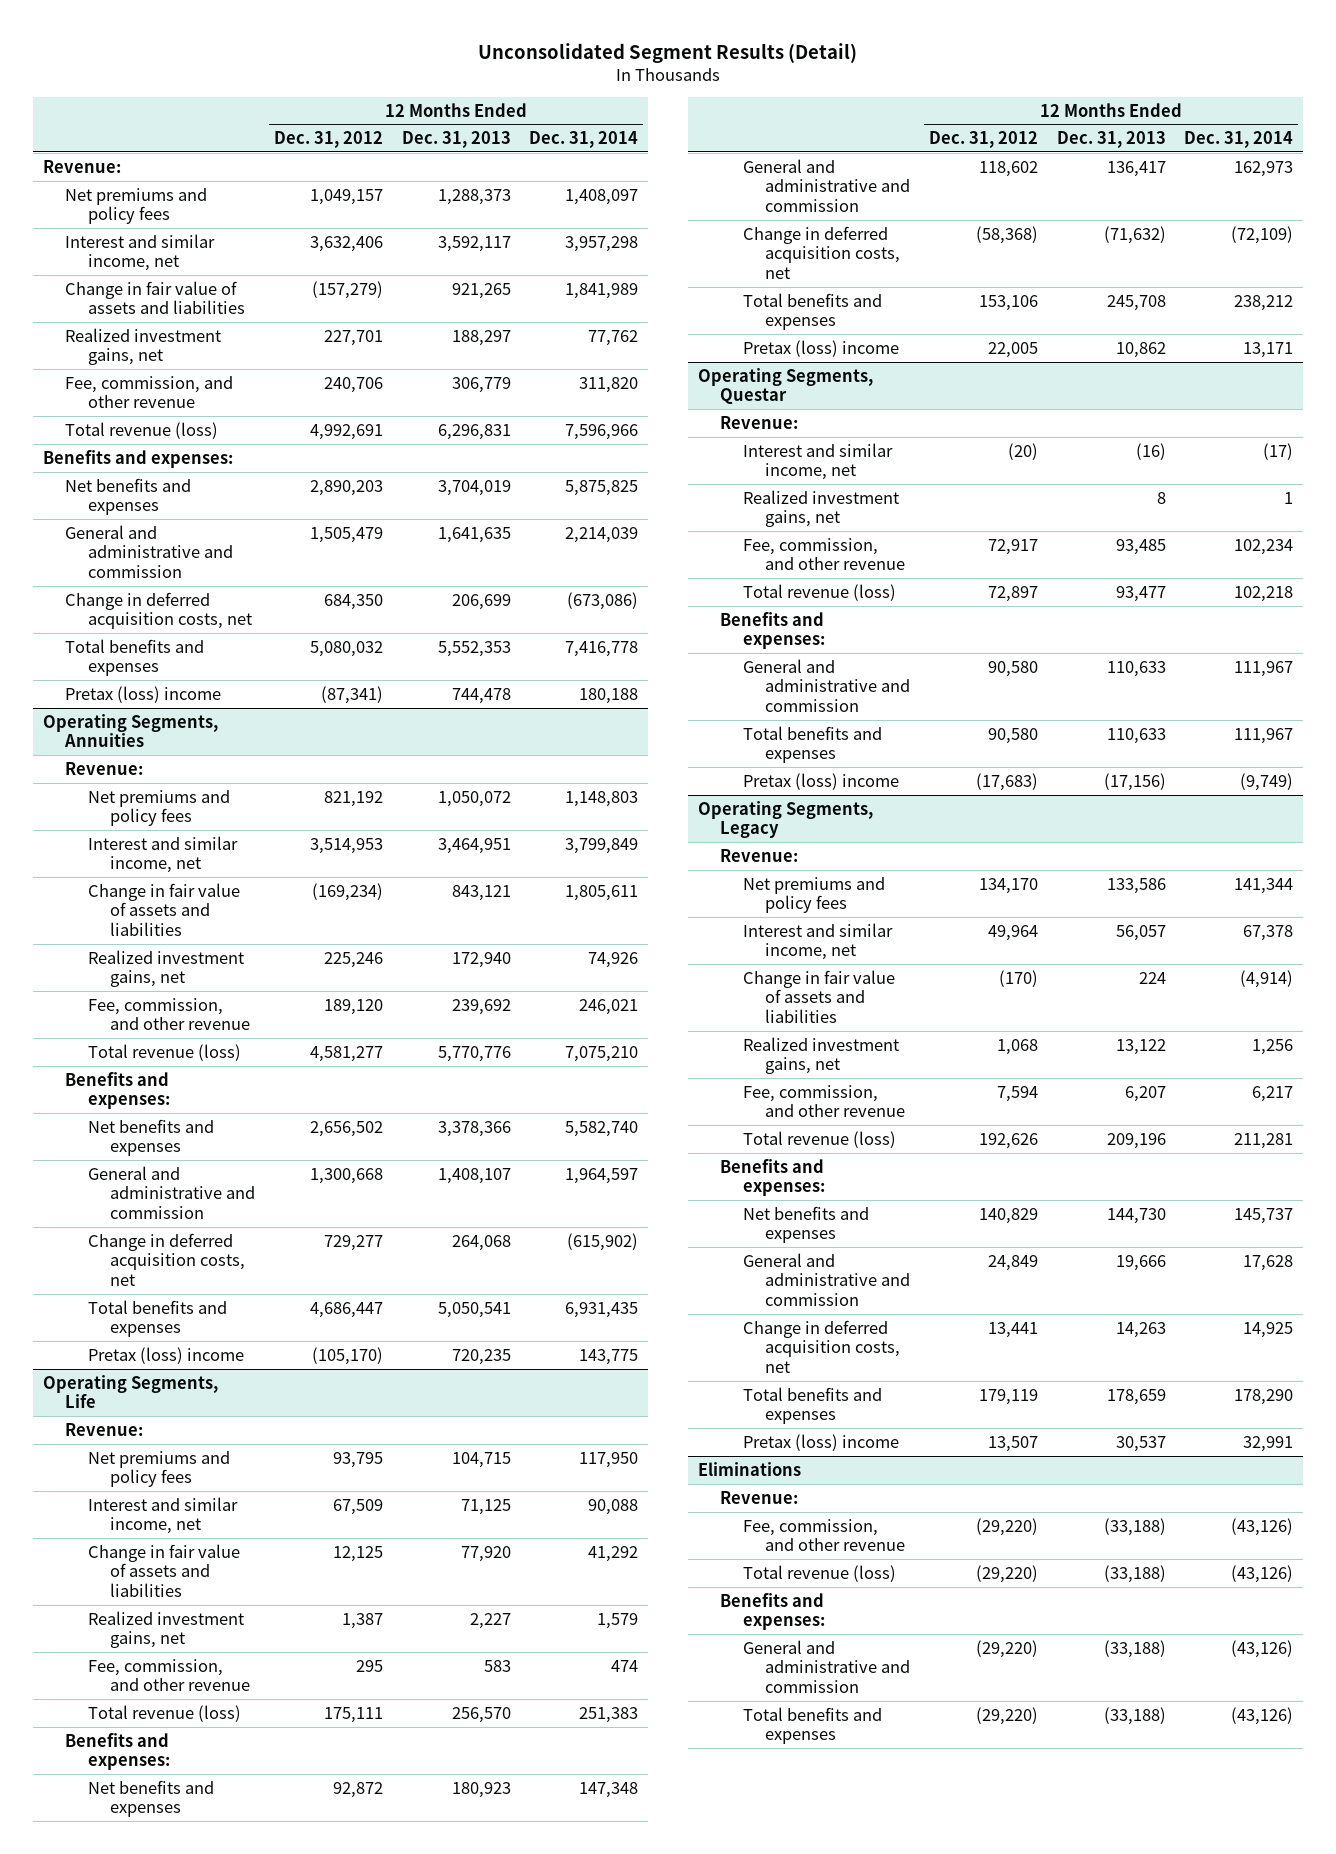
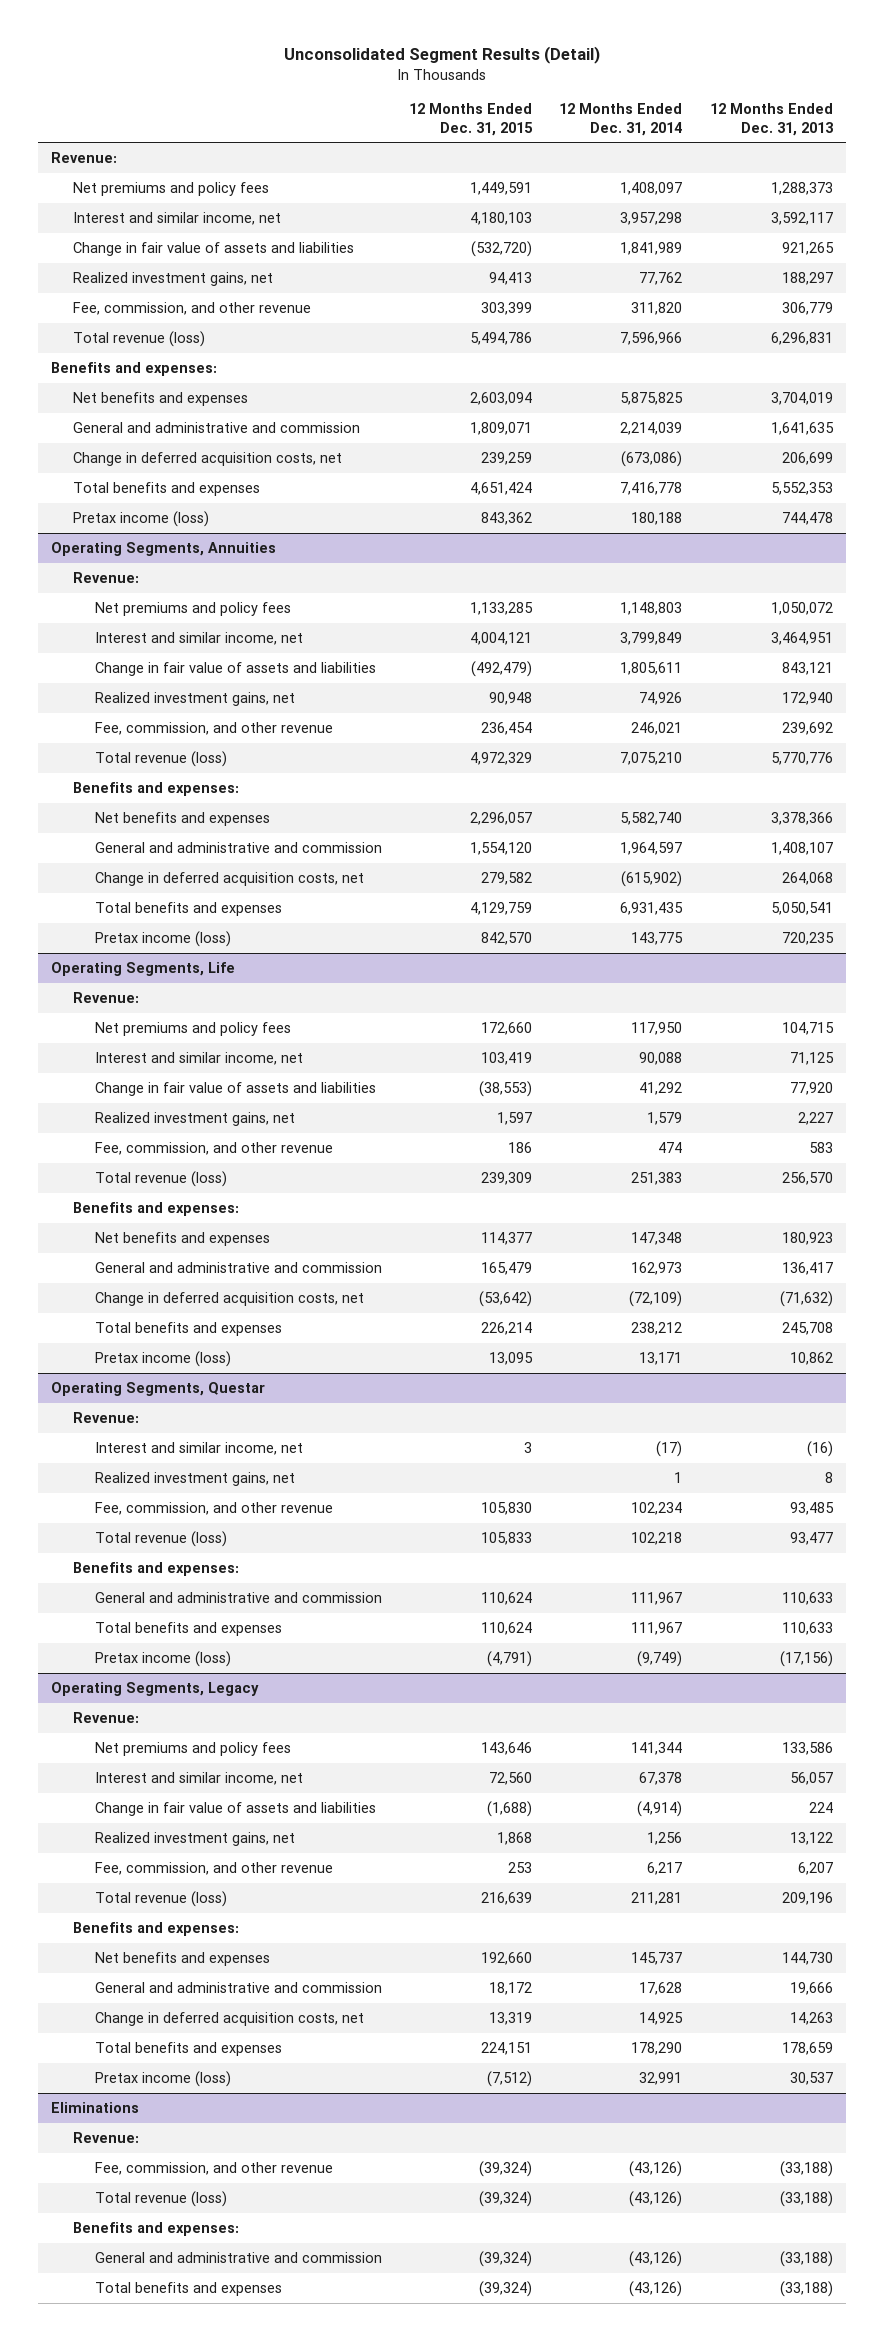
- | 12 Months Ended Dec. 31, 2012 | 12 Months Ended Dec. 31, 2013 | 12 Months Ended Dec. 31, 2014
+ | 12 Months Ended Dec. 31, 2015 | 12 Months Ended Dec. 31, 2014 | 12 Months Ended Dec. 31, 2013
- Pretax (loss) income | (87,341) | 744,478 | 180,188
+ Pretax income (loss) | 843,362 | 180,188 | 744,478
@ Operating Segments, Annuities
- Pretax (loss) income | (105,170) | 720,235 | 143,775
+ Pretax income (loss) | 842,570 | 143,775 | 720,235
@ Operating Segments, Life
- Pretax (loss) income | 22,005 | 10,862 | 13,171
+ Pretax income (loss) | 13,095 | 13,171 | 10,862
@ Operating Segments, Questar
- Pretax (loss) income | (17,683) | (17,156) | (9,749)
+ Pretax income (loss) | (4,791) | (9,749) | (17,156)
@ Operating Segments, Legacy
- Pretax (loss) income | 13,507 | 30,537 | 32,991
+ Pretax income (loss) | (7,512) | 32,991 | 30,537

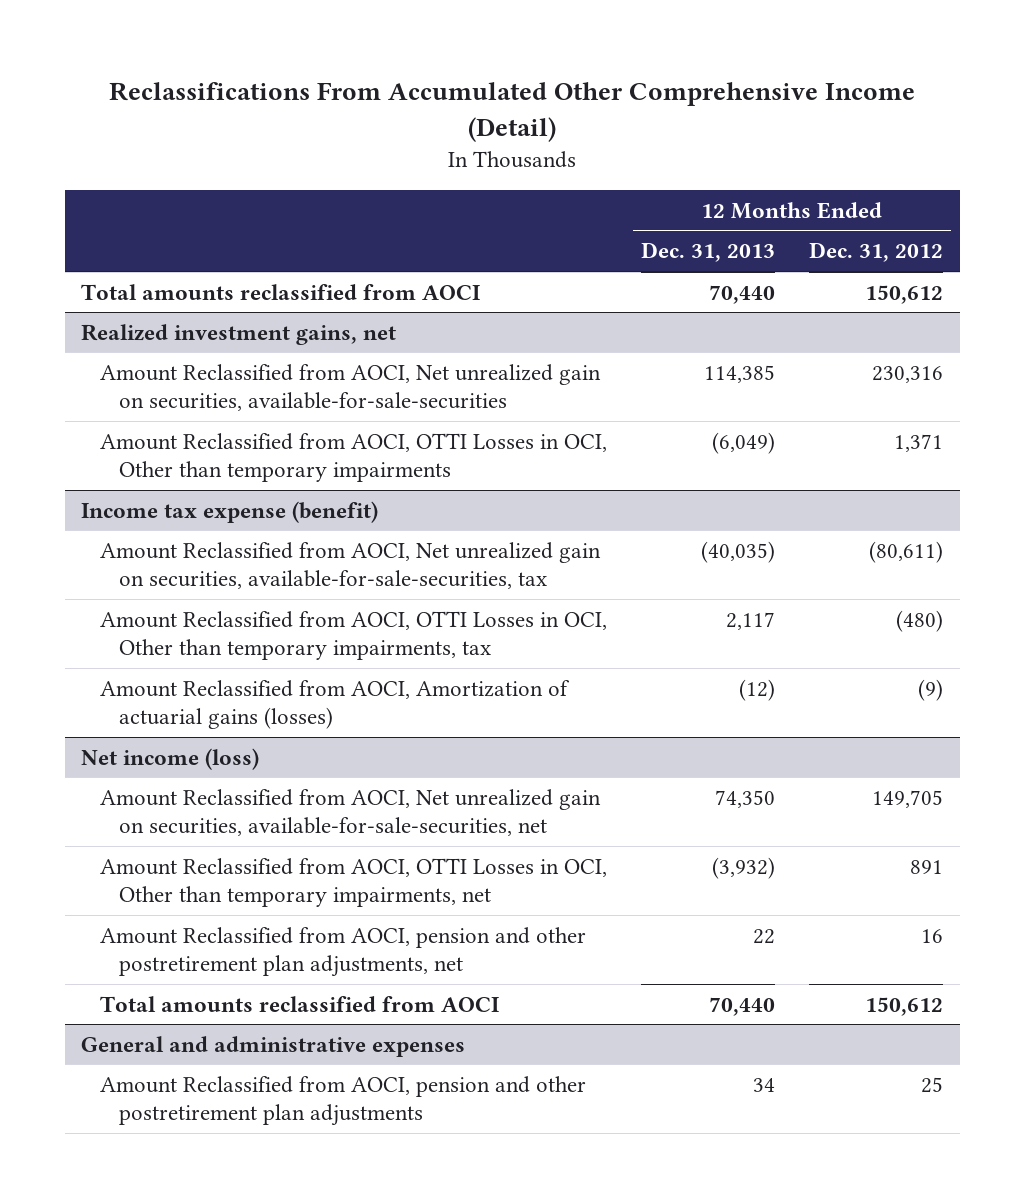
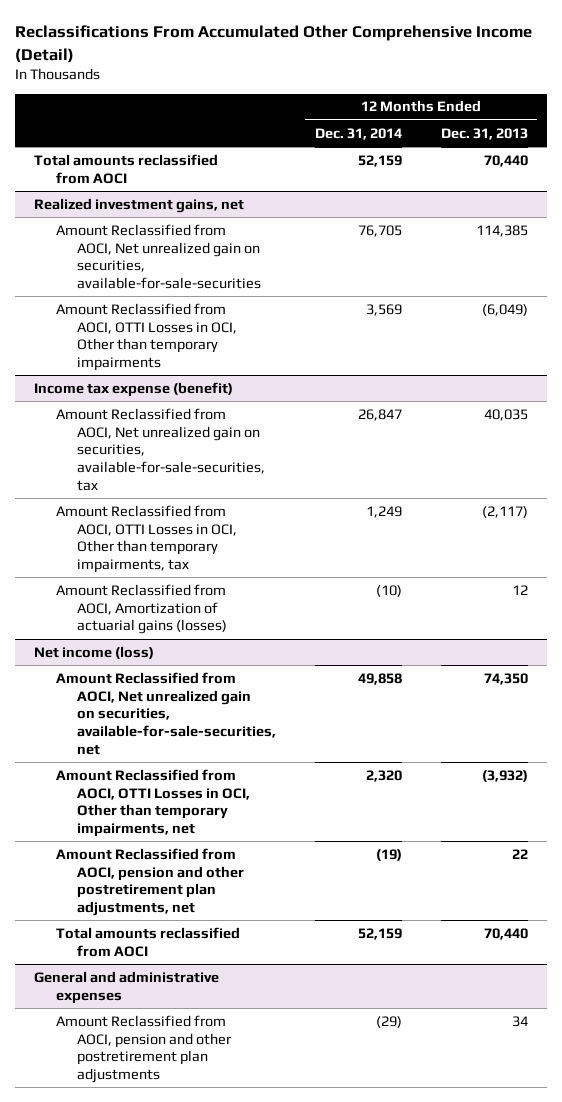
- | 12 Months Ended Dec. 31, 2013 | 12 Months Ended Dec. 31, 2012
+ | 12 Months Ended Dec. 31, 2014 | 12 Months Ended Dec. 31, 2013
@ Income tax expense (benefit)
- Amount Reclassified from AOCI, Net unrealized gain on securities, available-for-sale-securities, tax | (40,035) | (80,611)
- Amount Reclassified from AOCI, OTTI Losses in OCI, Other than temporary impairments, tax | 2,117 | (480)
- Amount Reclassified from AOCI, Amortization of actuarial gains (losses) | (12) | (9)
+ Amount Reclassified from AOCI, Net unrealized gain on securities, available-for-sale-securities, tax | 26,847 | 40,035
+ Amount Reclassified from AOCI, OTTI Losses in OCI, Other than temporary impairments, tax | 1,249 | (2,117)
+ Amount Reclassified from AOCI, Amortization of actuarial gains (losses) | (10) | 12

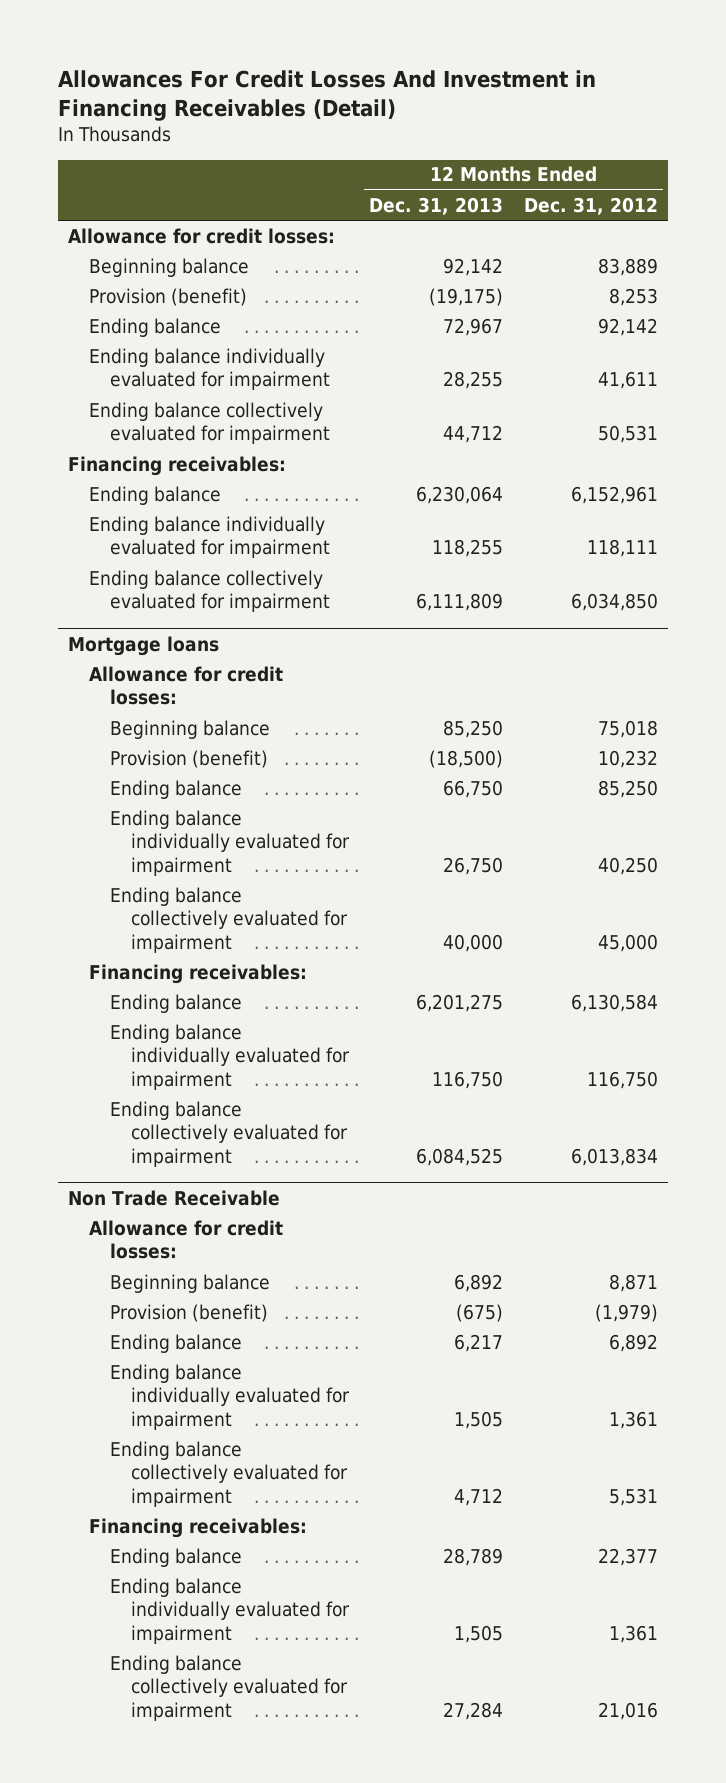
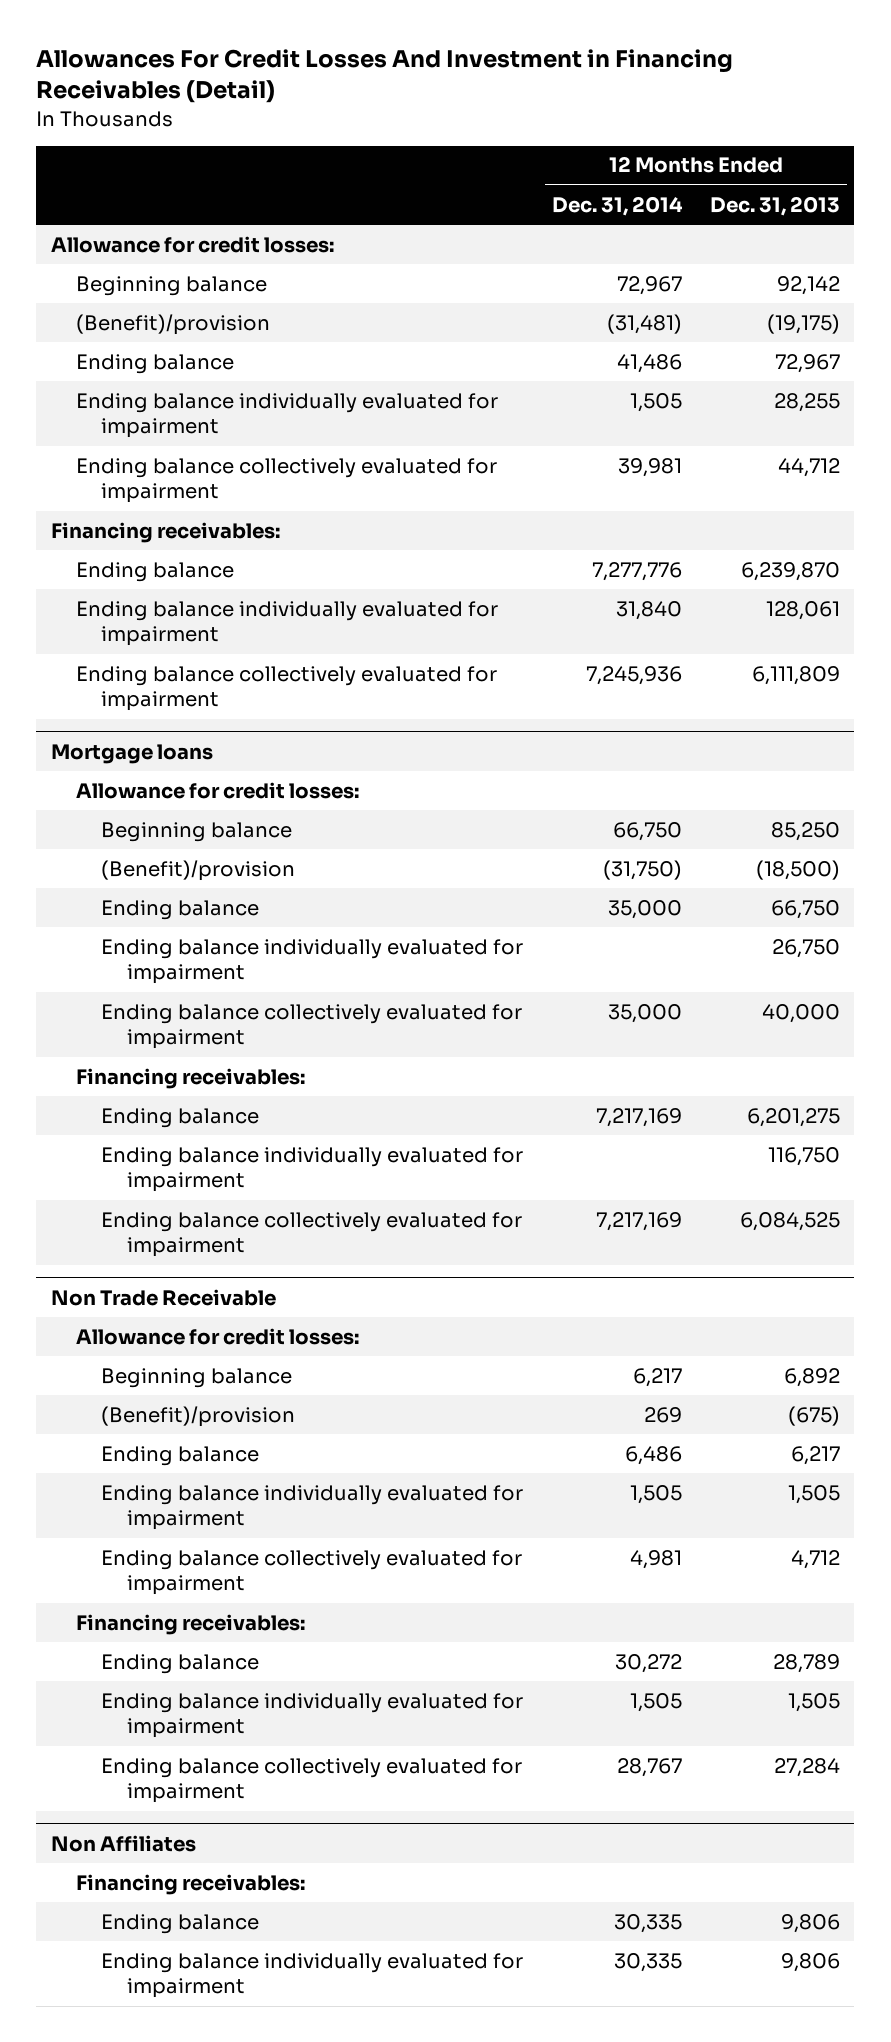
- | 12 Months Ended Dec. 31, 2013 | 12 Months Ended Dec. 31, 2012
+ | 12 Months Ended Dec. 31, 2014 | 12 Months Ended Dec. 31, 2013
- Provision (benefit) | (19,175) | 8,253
+ (Benefit)/provision | (31,481) | (19,175)
- Ending balance | 6,230,064 | 6,152,961
- Ending balance individually evaluated for impairment | 118,255 | 118,111
+ Ending balance | 7,277,776 | 6,239,870
+ Ending balance individually evaluated for impairment | 31,840 | 128,061
@ Mortgage loans
- Provision (benefit) | (18,500) | 10,232
+ (Benefit)/provision | (31,750) | (18,500)
@ Non Trade Receivable
- Provision (benefit) | (675) | (1,979)
+ (Benefit)/provision | 269 | (675)
+ Non Affiliates
+ Financing receivables:
+ Ending balance | 30,335 | 9,806
+ Ending balance individually evaluated for impairment | 30,335 | 9,806

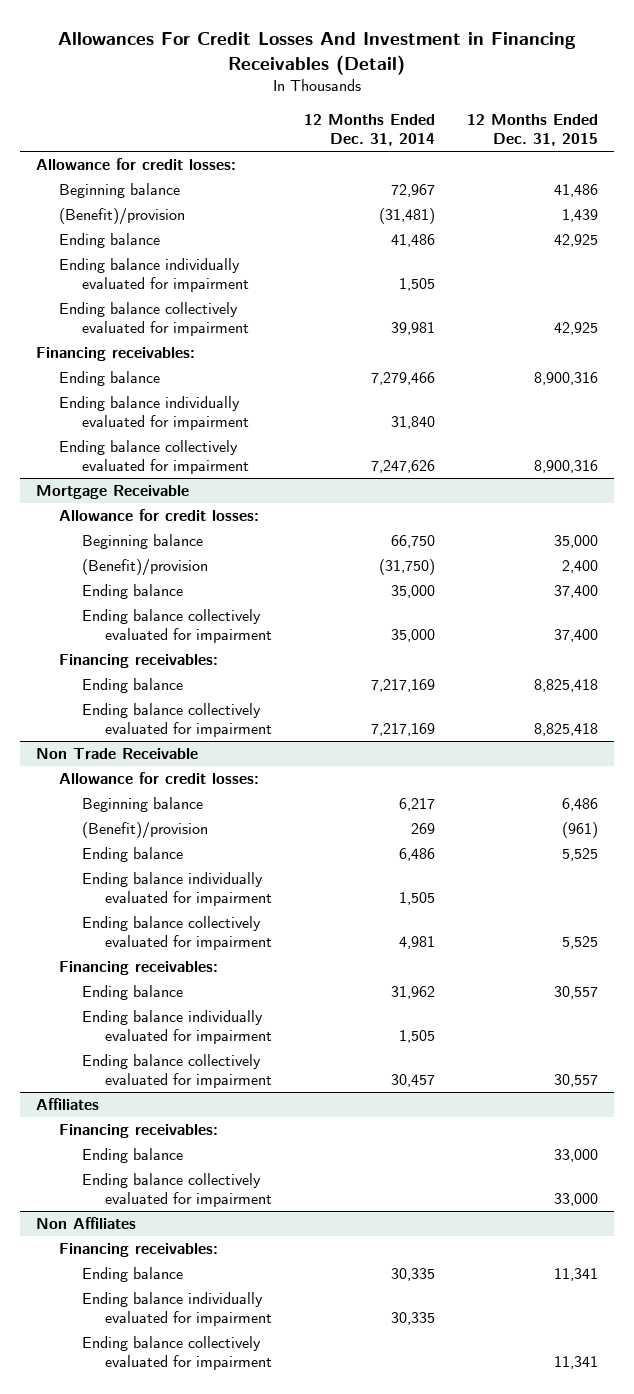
- | 12 Months Ended Dec. 31, 2014 | 12 Months Ended Dec. 31, 2013
+ | 12 Months Ended Dec. 31, 2014 | 12 Months Ended Dec. 31, 2015
- Ending balance | 7,277,776 | 6,239,870
+ Ending balance | 7,279,466 | 8,900,316
- Ending balance collectively evaluated for impairment | 7,245,936 | 6,111,809
- Mortgage loans
+ Ending balance collectively evaluated for impairment | 7,247,626 | 8,900,316
+ Mortgage Receivable
- Ending balance individually evaluated for impairment | | 26,750
- Ending balance individually evaluated for impairment | | 116,750
@ Non Trade Receivable
- Ending balance | 30,272 | 28,789
+ Ending balance | 31,962 | 30,557
- Ending balance collectively evaluated for impairment | 28,767 | 27,284
+ Ending balance collectively evaluated for impairment | 30,457 | 30,557
+ Affiliates
+ Financing receivables:
+ Ending balance | | 33,000
+ Ending balance collectively evaluated for impairment | | 33,000
@ Non Affiliates
+ Ending balance collectively evaluated for impairment | | 11,341

